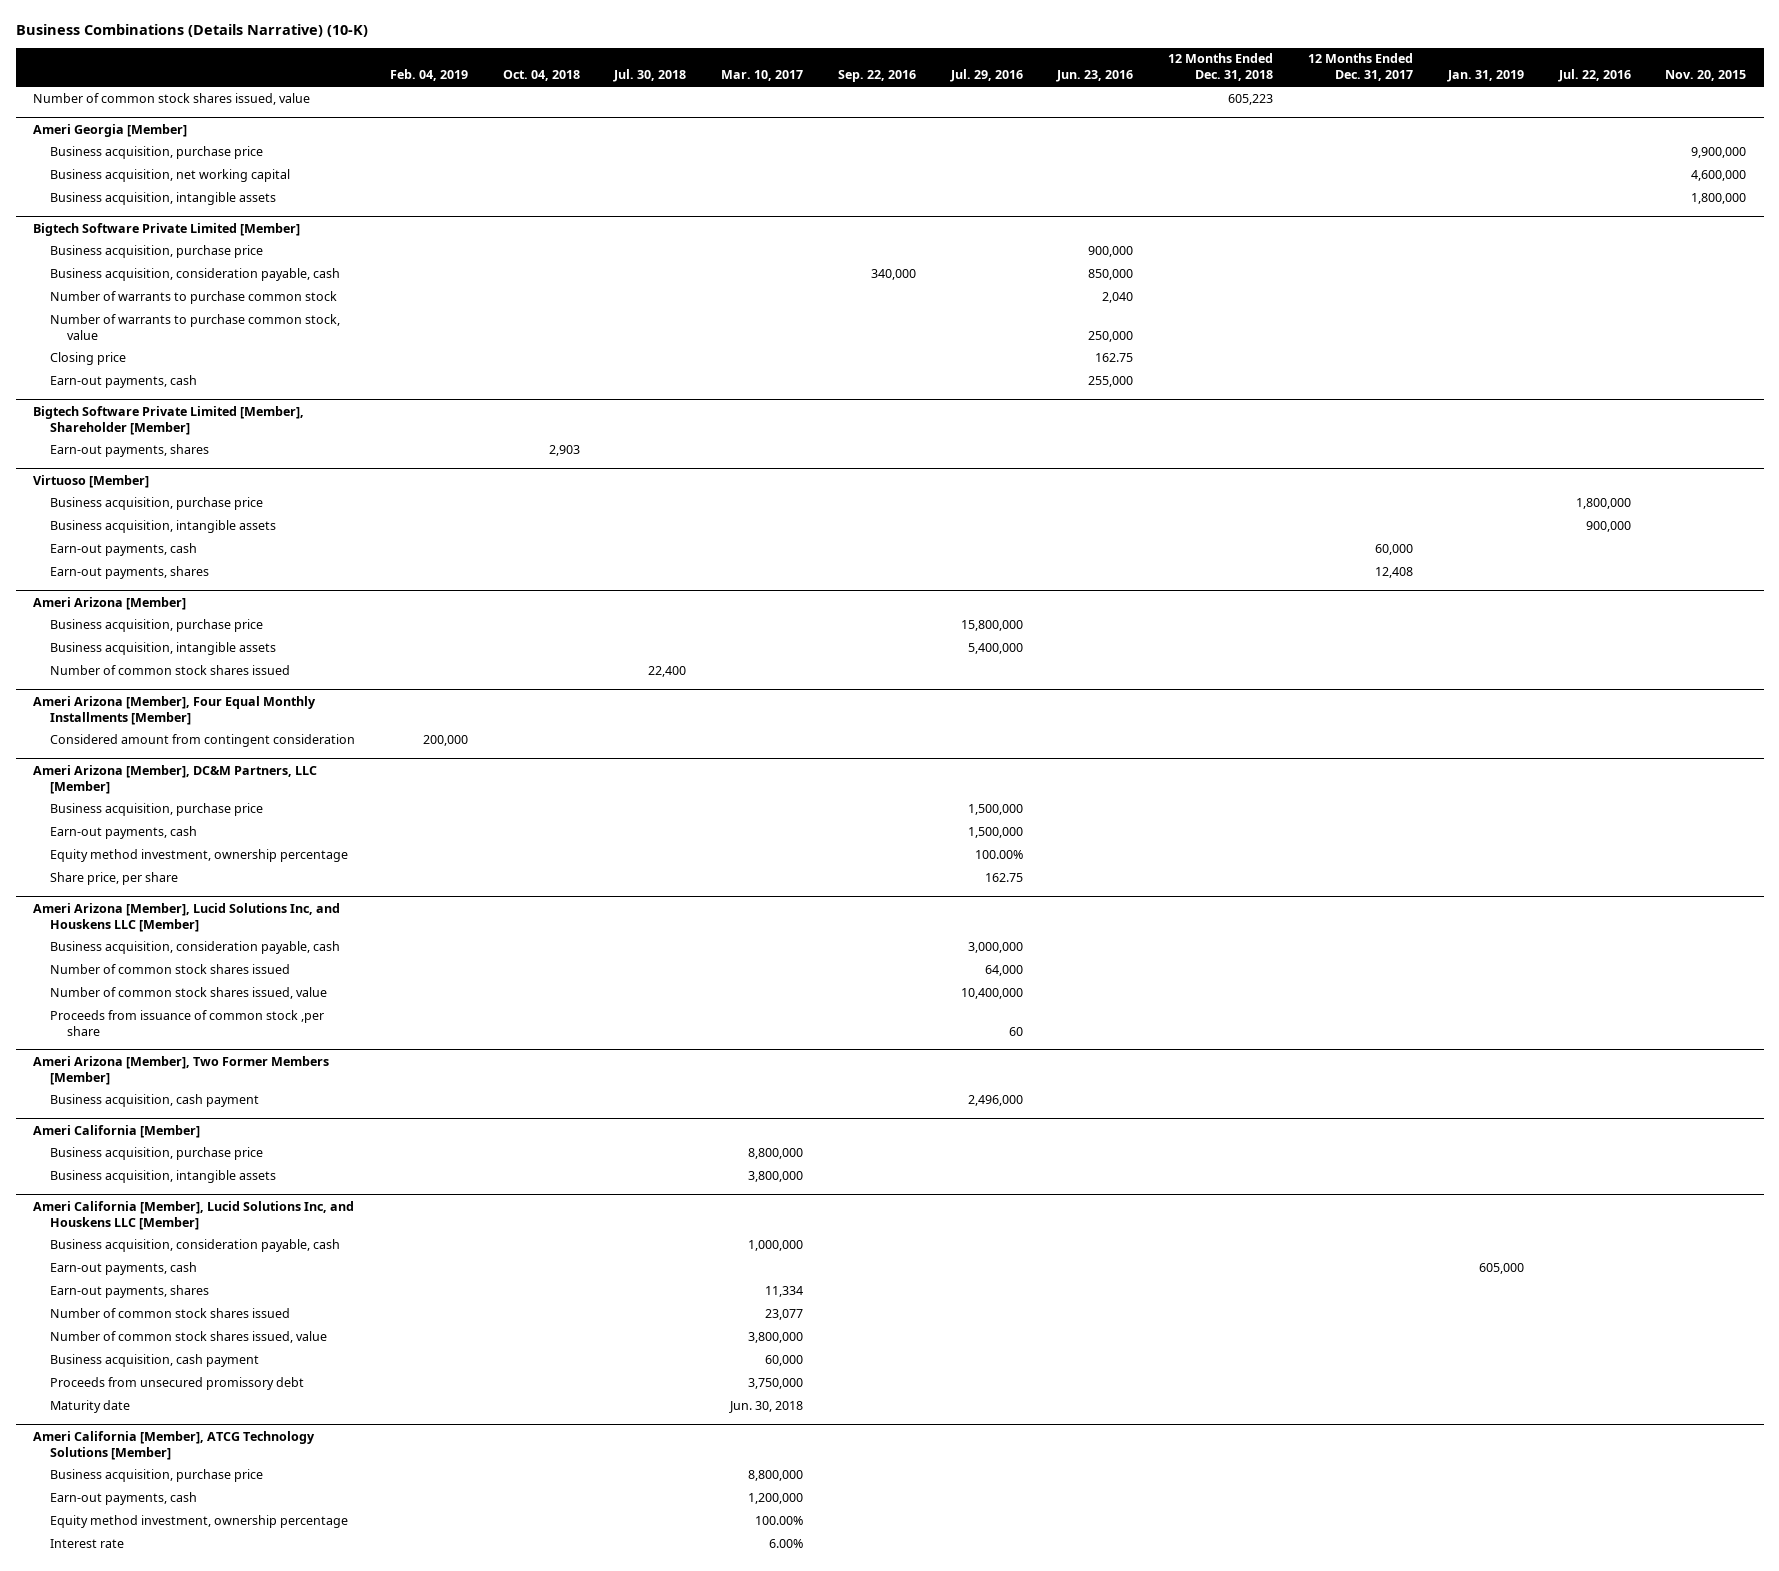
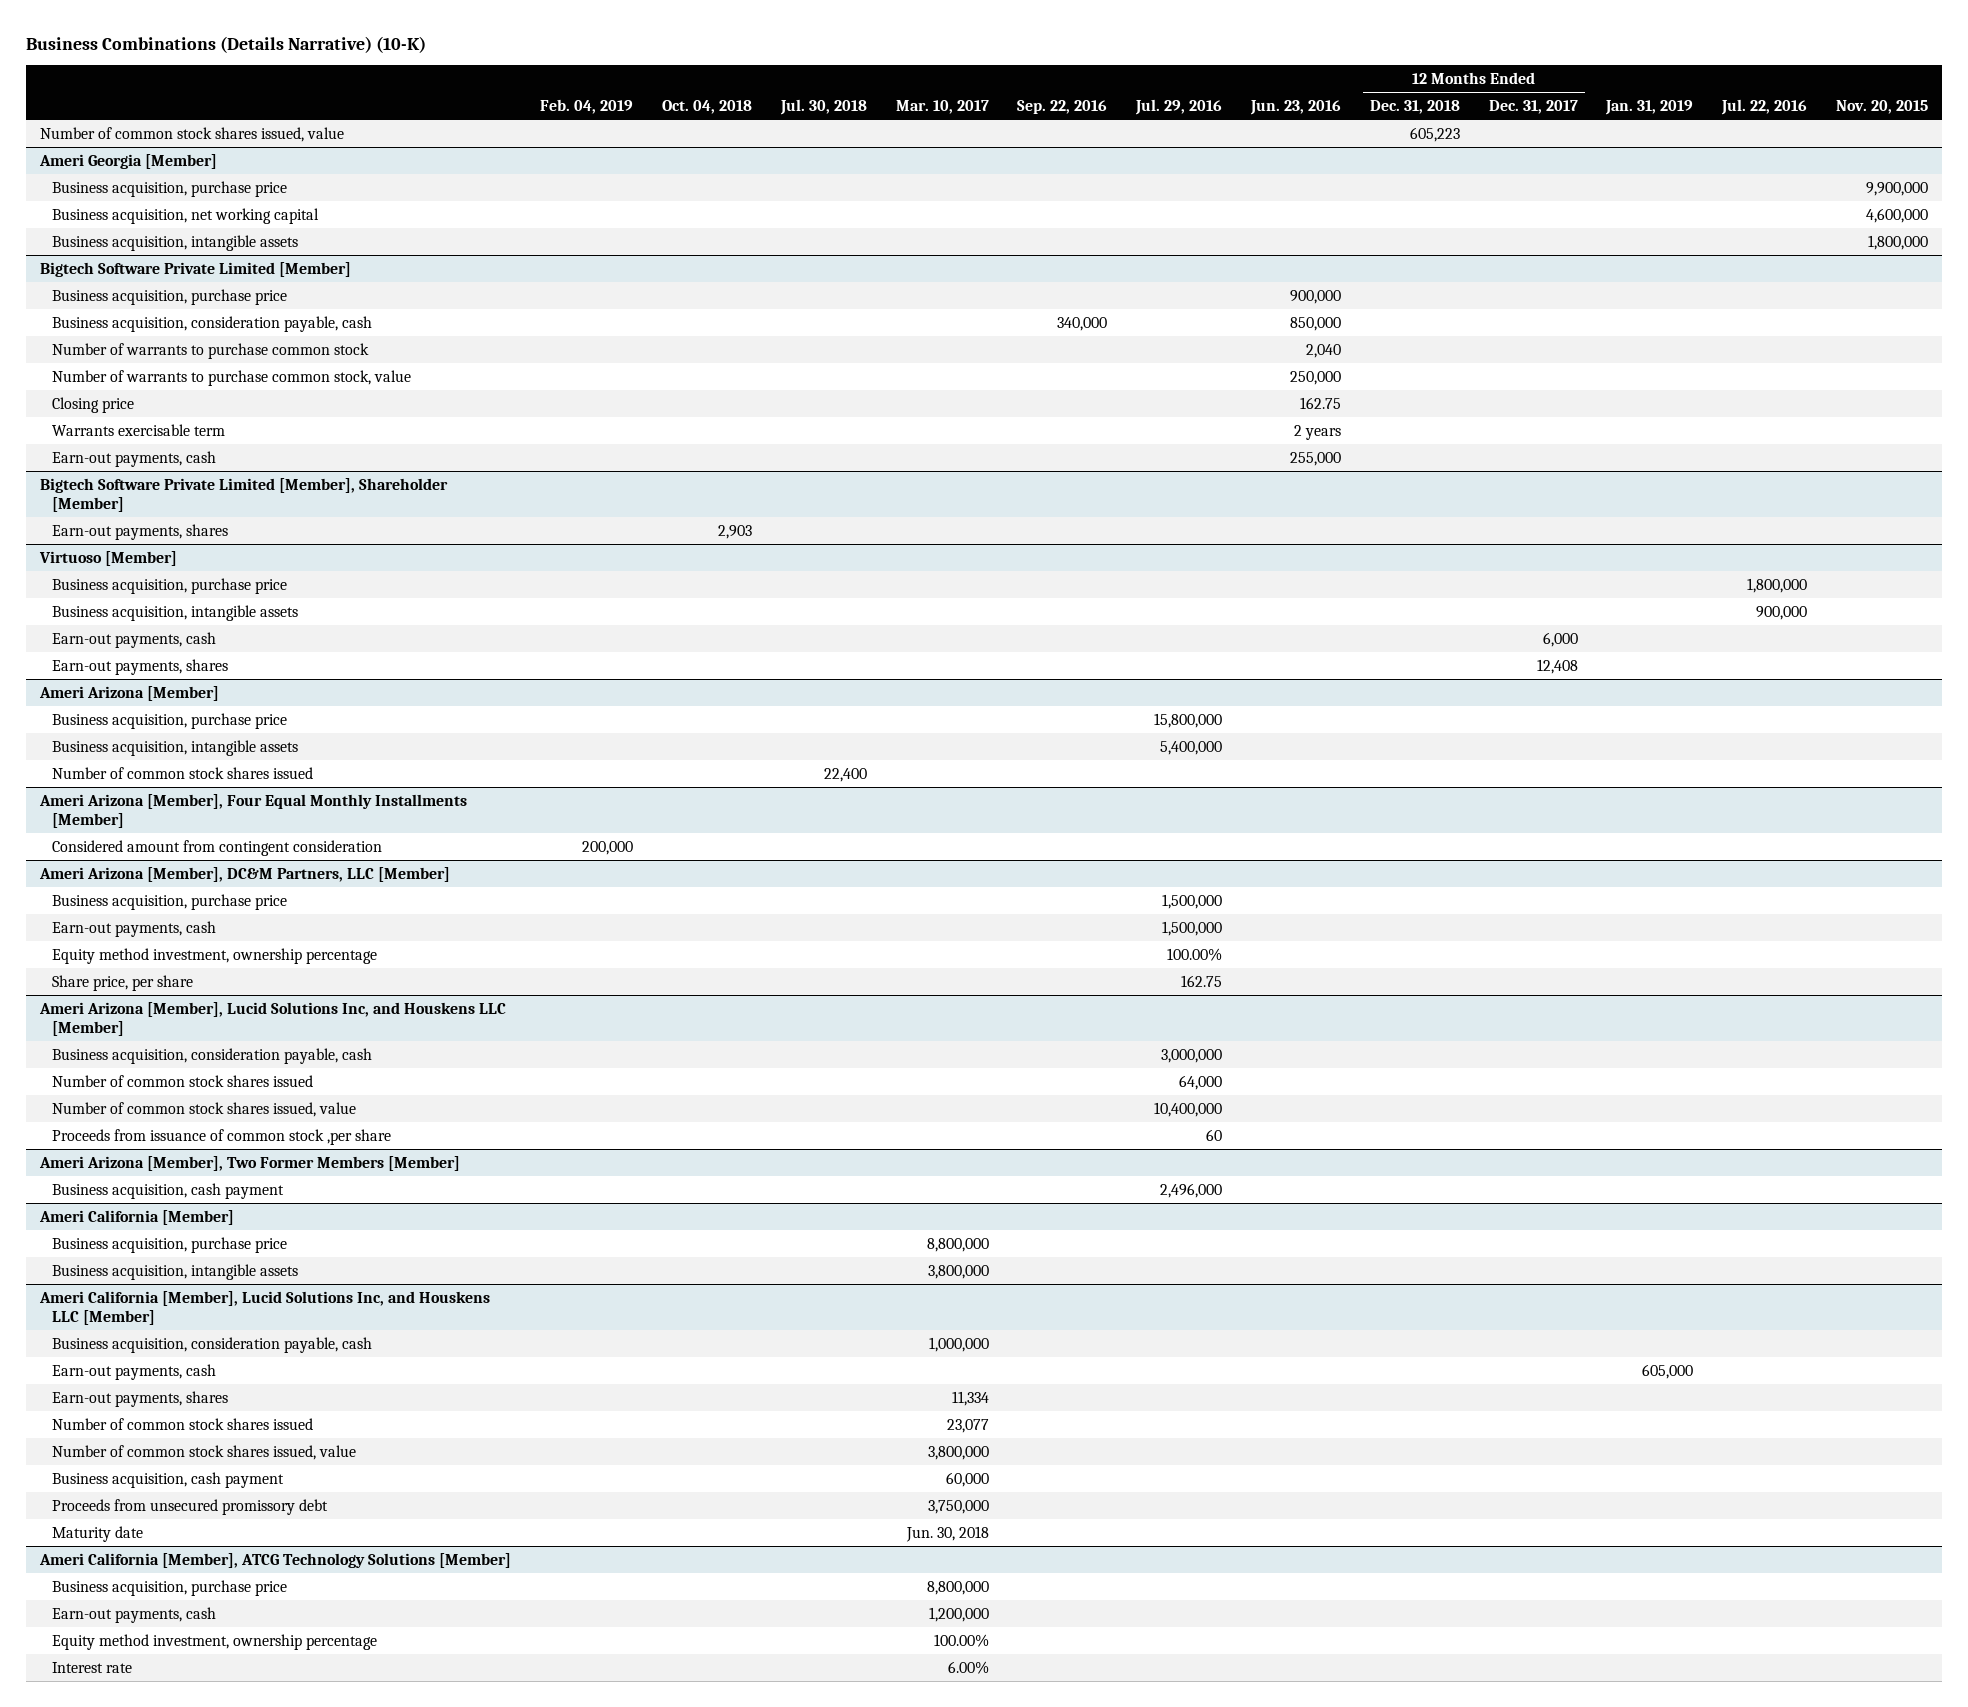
@ Bigtech Software Private Limited [Member]
+ Warrants exercisable term | | | | | | | 2 years | | | | |
@ Virtuoso [Member]
- Earn-out payments, cash | | | | | | | | | 60,000 | | |
+ Earn-out payments, cash | | | | | | | | | 6,000 | | |

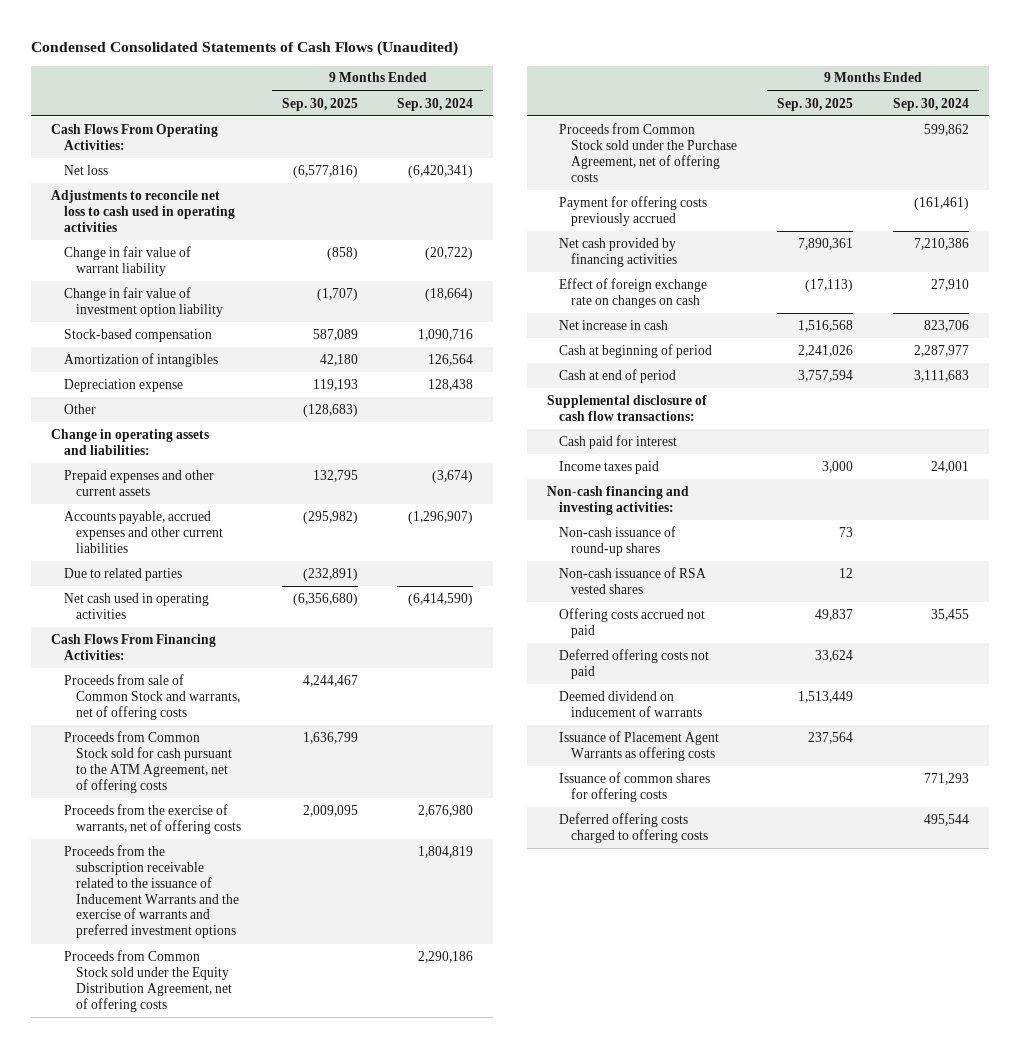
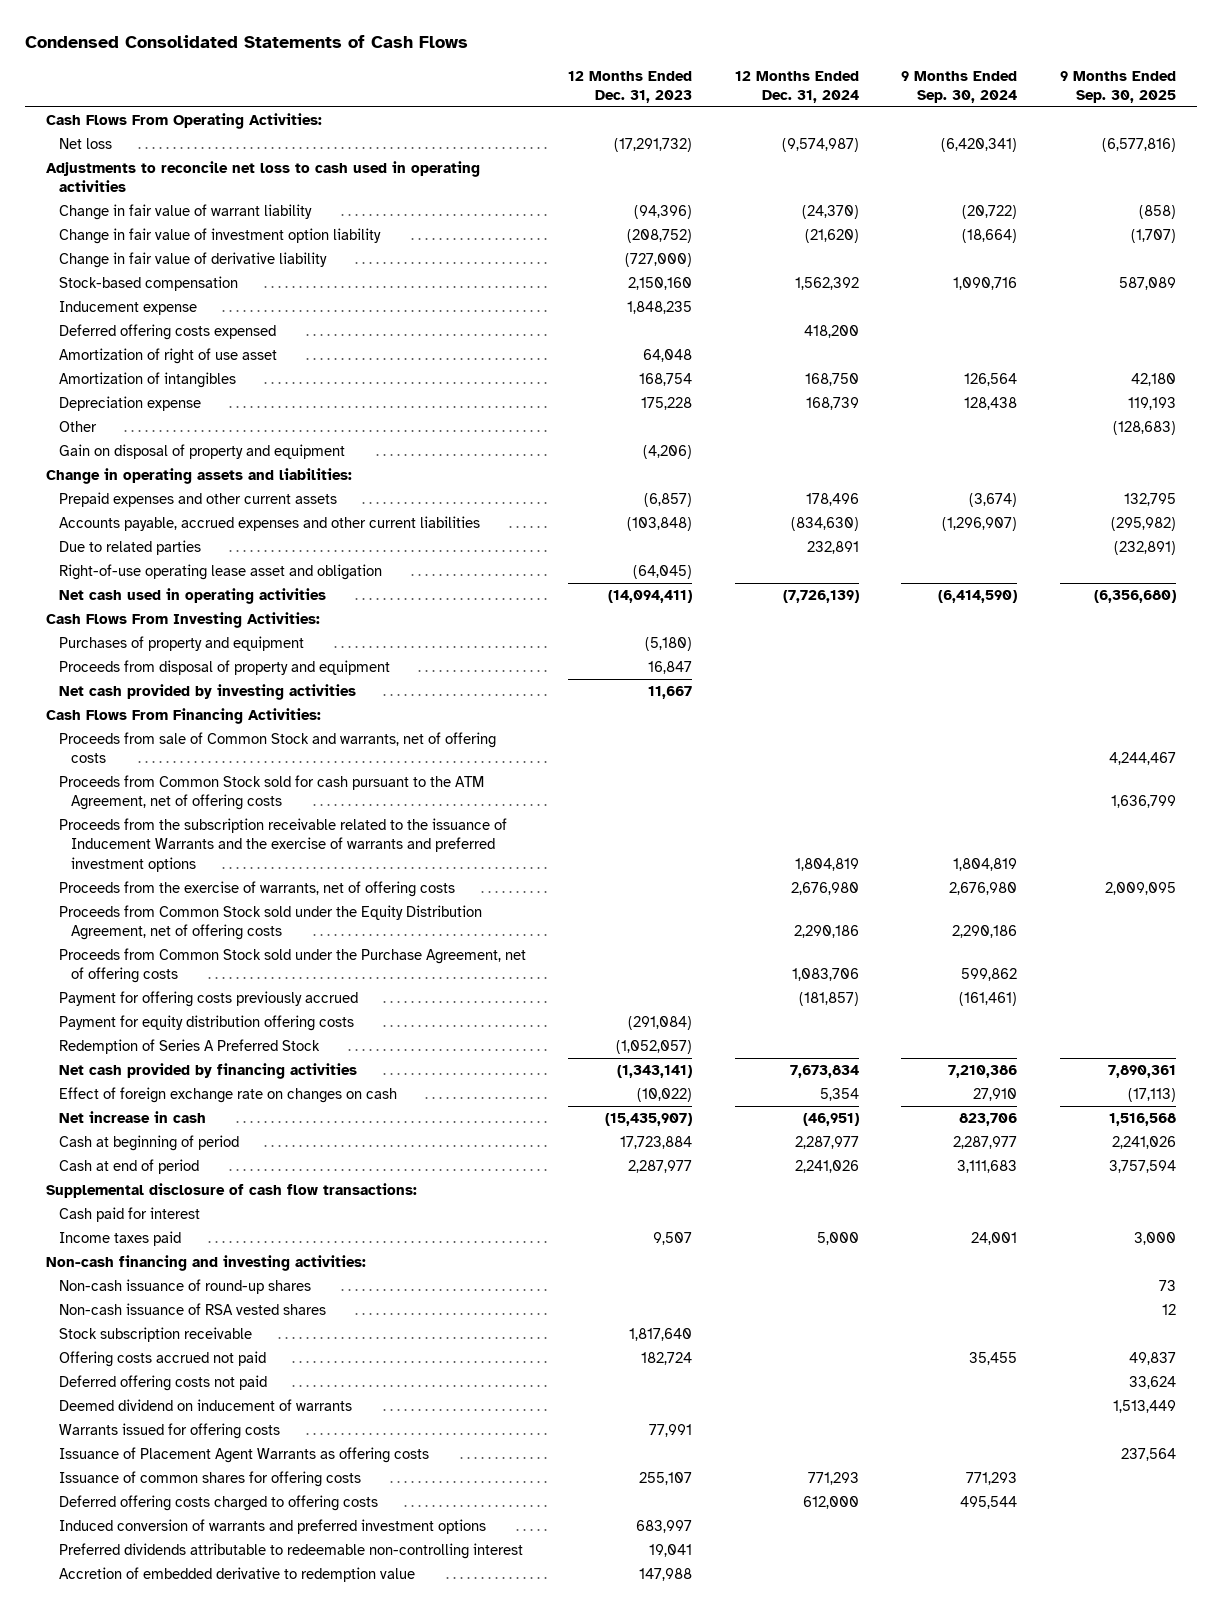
- Condensed Consolidated Statements of Cash Flows (Unaudited)
+ Condensed Consolidated Statements of Cash Flows
- | 9 Months Ended Sep. 30, 2025 | 9 Months Ended Sep. 30, 2024
+ | 12 Months Ended Dec. 31, 2023 | 12 Months Ended Dec. 31, 2024 | 9 Months Ended Sep. 30, 2024 | 9 Months Ended Sep. 30, 2025
+ Change in fair value of derivative liability | (727,000) | | |
+ Inducement expense | 1,848,235 | | |
+ Deferred offering costs expensed | | 418,200 | |
+ Amortization of right of use asset | 64,048 | | |
+ Gain on disposal of property and equipment | (4,206) | | |
+ Right-of-use operating lease asset and obligation | (64,045) | | |
+ Cash Flows From Investing Activities:
+ Purchases of property and equipment | (5,180) | | |
+ Proceeds from disposal of property and equipment | 16,847 | | |
+ Net cash provided by investing activities | 11,667 | | |
moved down: Proceeds from the exercise of warrants, net of offering costs | | 2,676,980 | 2,676,980 | 2,009,095
+ Payment for equity distribution offering costs | (291,084) | | |
+ Redemption of Series A Preferred Stock | (1,052,057) | | |
+ Stock subscription receivable | 1,817,640 | | |
+ Warrants issued for offering costs | 77,991 | | |
+ Induced conversion of warrants and preferred investment options | 683,997 | | |
+ Preferred dividends attributable to redeemable non-controlling interest | 19,041 | | |
+ Accretion of embedded derivative to redemption value | 147,988 | | |

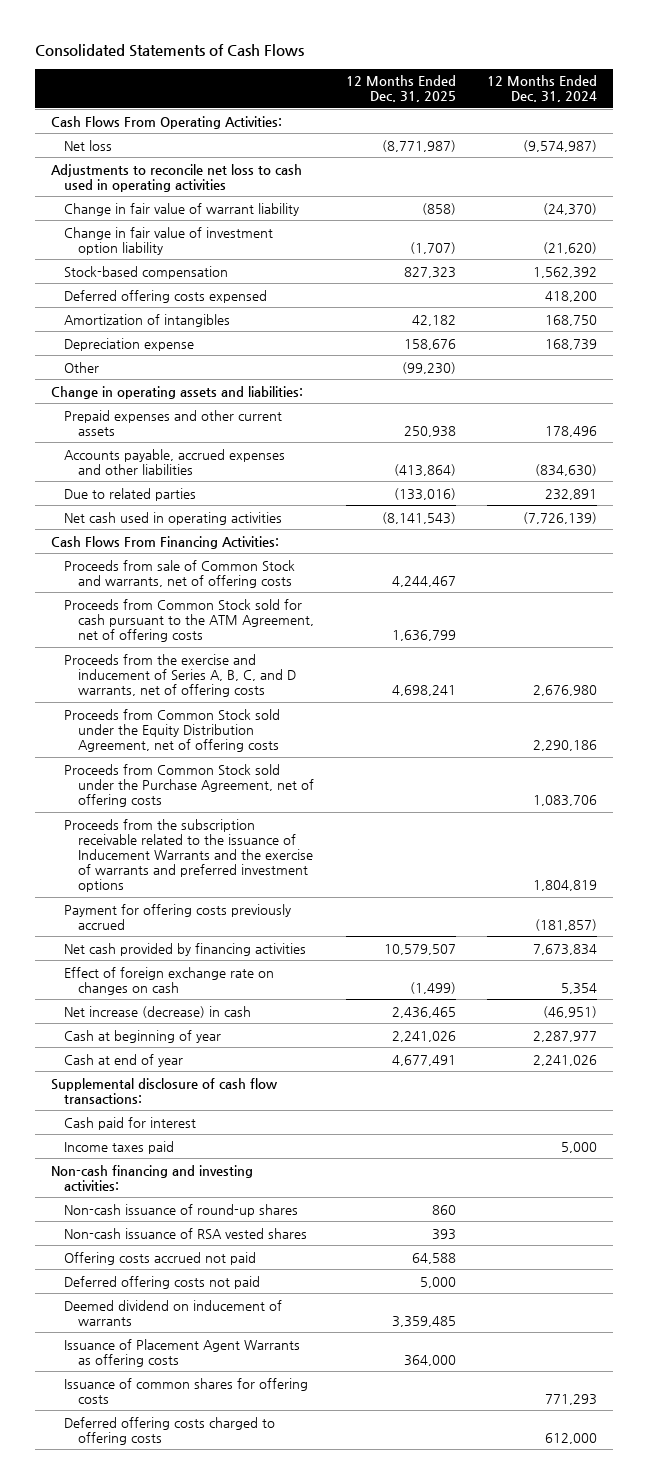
- Condensed Consolidated Statements of Cash Flows
+ Consolidated Statements of Cash Flows
- | 12 Months Ended Dec. 31, 2023 | 12 Months Ended Dec. 31, 2024 | 9 Months Ended Sep. 30, 2024 | 9 Months Ended Sep. 30, 2025
+ | 12 Months Ended Dec. 31, 2025 | 12 Months Ended Dec. 31, 2024
- Change in fair value of derivative liability | (727,000) | | |
- Inducement expense | 1,848,235 | | |
- Amortization of right of use asset | 64,048 | | |
- Gain on disposal of property and equipment | (4,206) | | |
- Accounts payable, accrued expenses and other current liabilities | (103,848) | (834,630) | (1,296,907) | (295,982)
+ Accounts payable, accrued expenses and other liabilities | (413,864) | (834,630)
- Right-of-use operating lease asset and obligation | (64,045) | | |
- Cash Flows From Investing Activities:
- Purchases of property and equipment | (5,180) | | |
- Proceeds from disposal of property and equipment | 16,847 | | |
- Net cash provided by investing activities | 11,667 | | |
- Proceeds from the exercise of warrants, net of offering costs | | 2,676,980 | 2,676,980 | 2,009,095
+ Proceeds from the exercise and inducement of Series A, B, C, and D warrants, net of offering costs | 4,698,241 | 2,676,980
moved down: Proceeds from the subscription receivable related to the issuance of Inducement Warrants and the exercise of warrants and preferred investment options | | 1,804,819
- Payment for equity distribution offering costs | (291,084) | | |
- Redemption of Series A Preferred Stock | (1,052,057) | | |
- Net increase in cash | (15,435,907) | (46,951) | 823,706 | 1,516,568
- Cash at beginning of period | 17,723,884 | 2,287,977 | 2,287,977 | 2,241,026
- Cash at end of period | 2,287,977 | 2,241,026 | 3,111,683 | 3,757,594
+ Net increase (decrease) in cash | 2,436,465 | (46,951)
+ Cash at beginning of year | 2,241,026 | 2,287,977
+ Cash at end of year | 4,677,491 | 2,241,026
- Stock subscription receivable | 1,817,640 | | |
- Warrants issued for offering costs | 77,991 | | |
- Induced conversion of warrants and preferred investment options | 683,997 | | |
- Preferred dividends attributable to redeemable non-controlling interest | 19,041 | | |
- Accretion of embedded derivative to redemption value | 147,988 | | |

